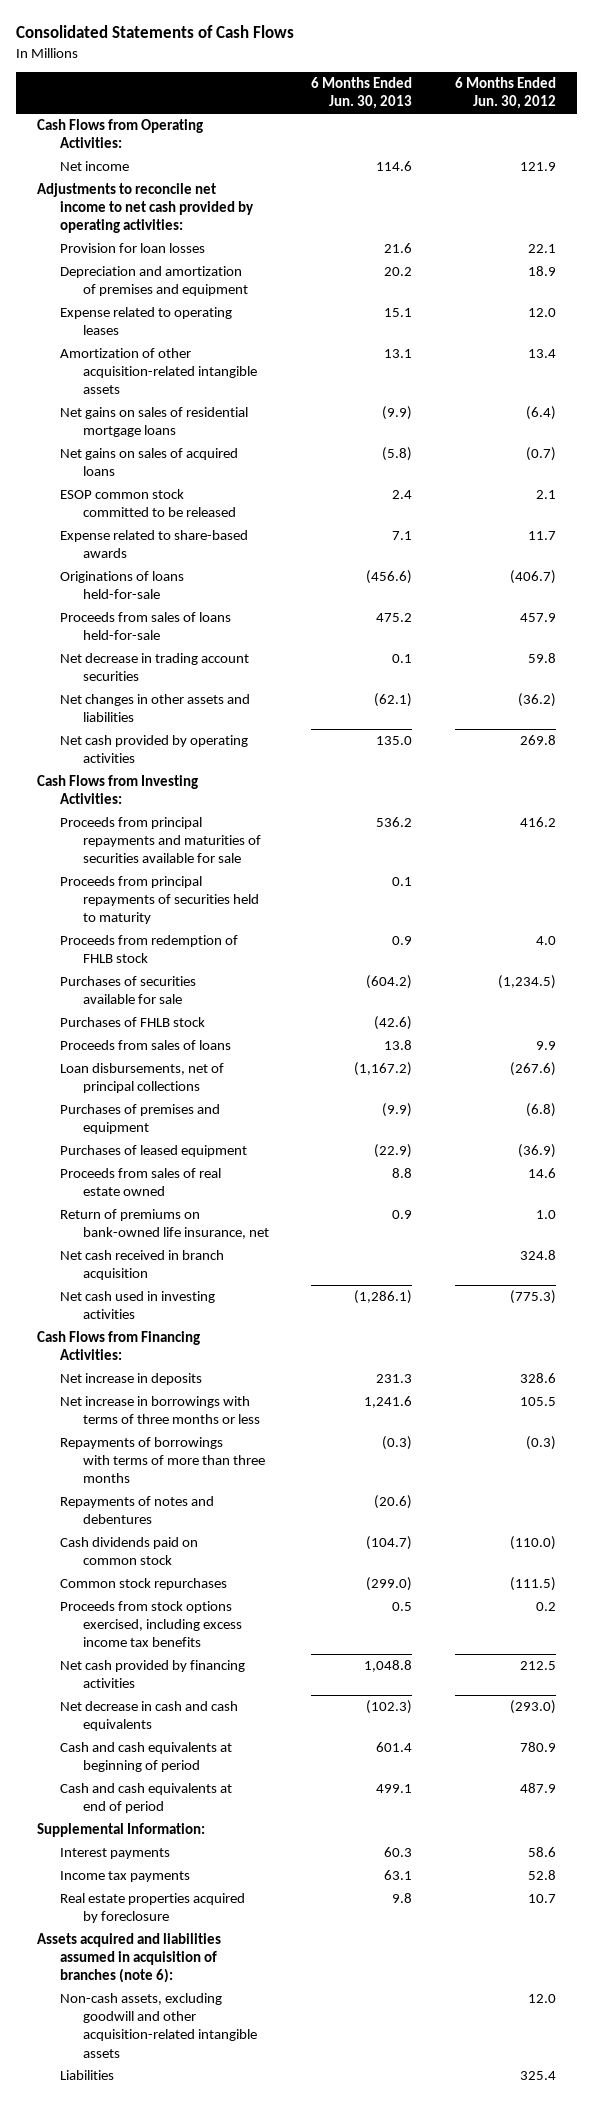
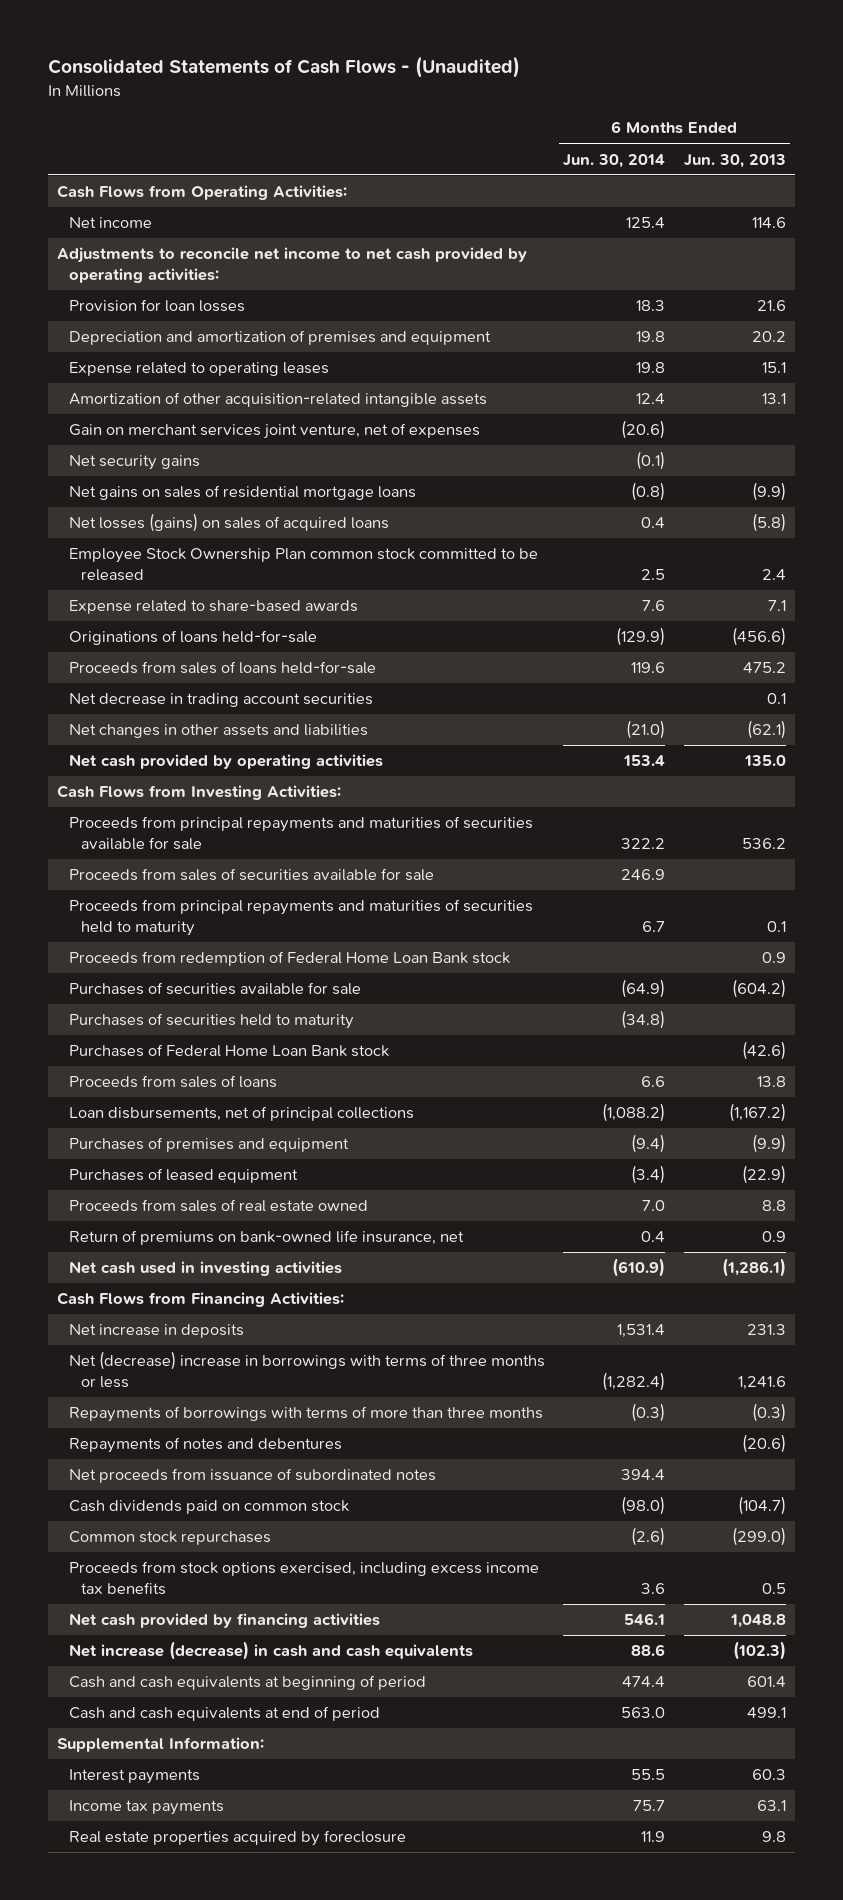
- Consolidated Statements of Cash Flows
+ Consolidated Statements of Cash Flows - (Unaudited)
- | 6 Months Ended Jun. 30, 2013 | 6 Months Ended Jun. 30, 2012
+ | 6 Months Ended Jun. 30, 2014 | 6 Months Ended Jun. 30, 2013
+ Gain on merchant services joint venture, net of expenses | (20.6) |
+ Net security gains | (0.1) |
- Net gains on sales of acquired loans | (5.8) | (0.7)
- ESOP common stock committed to be released | 2.4 | 2.1
+ Net losses (gains) on sales of acquired loans | 0.4 | (5.8)
+ Employee Stock Ownership Plan common stock committed to be released | 2.5 | 2.4
- Proceeds from principal repayments of securities held to maturity | 0.1 |
- Proceeds from redemption of FHLB stock | 0.9 | 4.0
+ Proceeds from sales of securities available for sale | 246.9 |
+ Proceeds from principal repayments and maturities of securities held to maturity | 6.7 | 0.1
+ Proceeds from redemption of Federal Home Loan Bank stock | | 0.9
- Purchases of FHLB stock | (42.6) |
+ Purchases of securities held to maturity | (34.8) |
+ Purchases of Federal Home Loan Bank stock | | (42.6)
- Net cash received in branch acquisition | | 324.8
- Net increase in borrowings with terms of three months or less | 1,241.6 | 105.5
+ Net (decrease) increase in borrowings with terms of three months or less | (1,282.4) | 1,241.6
+ Net proceeds from issuance of subordinated notes | 394.4 |
- Net decrease in cash and cash equivalents | (102.3) | (293.0)
+ Net increase (decrease) in cash and cash equivalents | 88.6 | (102.3)
- Assets acquired and liabilities assumed in acquisition of branches (note 6):
- Non-cash assets, excluding goodwill and other acquisition-related intangible assets | | 12.0
- Liabilities | | 325.4

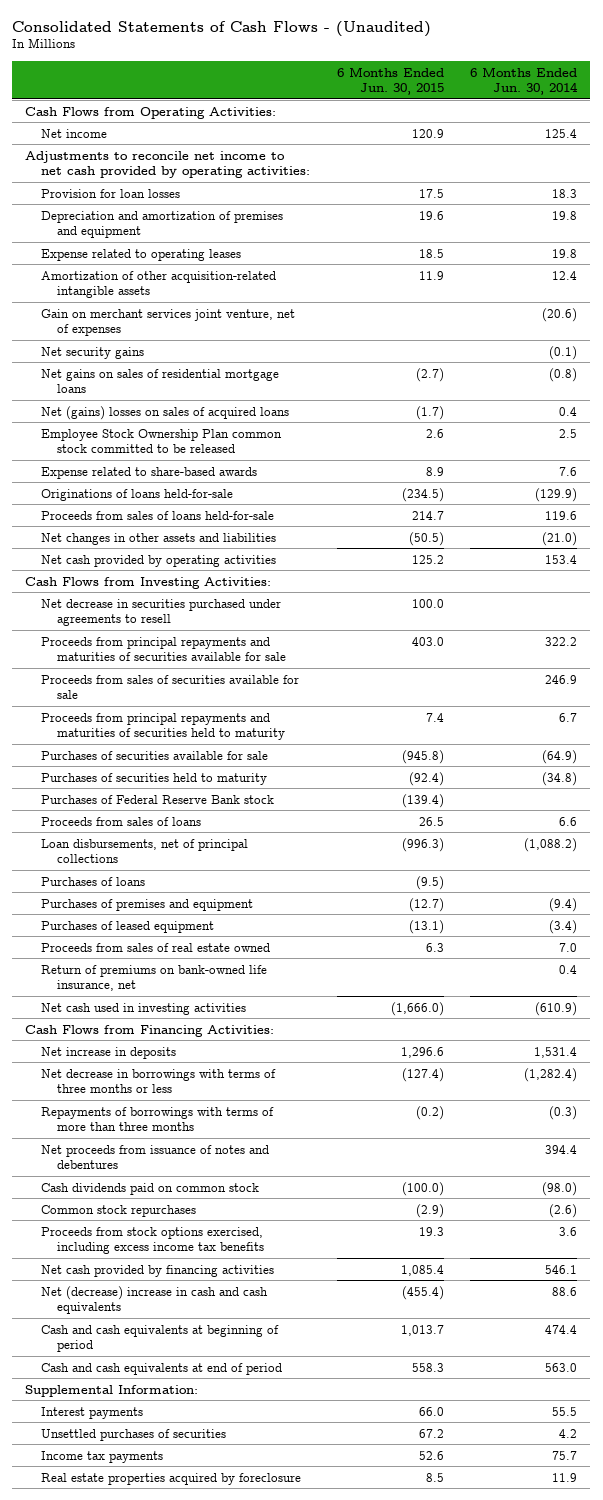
- | 6 Months Ended Jun. 30, 2014 | 6 Months Ended Jun. 30, 2013
+ | 6 Months Ended Jun. 30, 2015 | 6 Months Ended Jun. 30, 2014
- Net losses (gains) on sales of acquired loans | 0.4 | (5.8)
+ Net (gains) losses on sales of acquired loans | (1.7) | 0.4
- Net decrease in trading account securities | | 0.1
+ Net decrease in securities purchased under agreements to resell | 100.0 |
- Proceeds from redemption of Federal Home Loan Bank stock | | 0.9
- Purchases of Federal Home Loan Bank stock | | (42.6)
+ Purchases of Federal Reserve Bank stock | (139.4) |
+ Purchases of loans | (9.5) |
- Net (decrease) increase in borrowings with terms of three months or less | (1,282.4) | 1,241.6
+ Net decrease in borrowings with terms of three months or less | (127.4) | (1,282.4)
- Repayments of notes and debentures | | (20.6)
- Net proceeds from issuance of subordinated notes | 394.4 |
+ Net proceeds from issuance of notes and debentures | | 394.4
- Net increase (decrease) in cash and cash equivalents | 88.6 | (102.3)
+ Net (decrease) increase in cash and cash equivalents | (455.4) | 88.6
+ Unsettled purchases of securities | 67.2 | 4.2

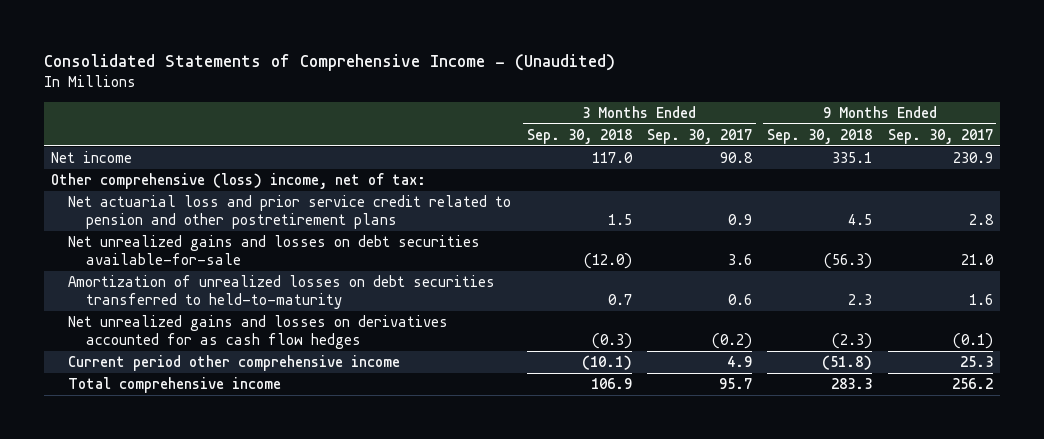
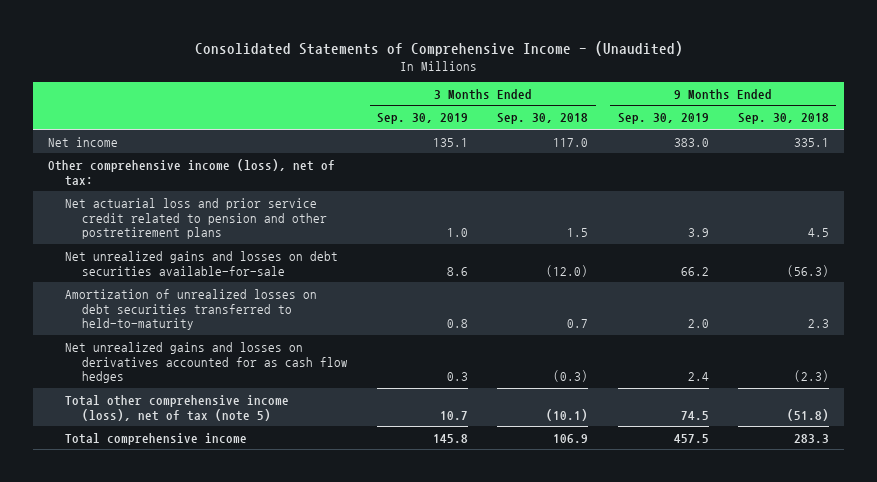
- | 3 Months Ended Sep. 30, 2018 | 3 Months Ended Sep. 30, 2017 | 9 Months Ended Sep. 30, 2018 | 9 Months Ended Sep. 30, 2017
+ | 3 Months Ended Sep. 30, 2019 | 3 Months Ended Sep. 30, 2018 | 9 Months Ended Sep. 30, 2019 | 9 Months Ended Sep. 30, 2018
- Other comprehensive (loss) income, net of tax:
+ Other comprehensive income (loss), net of tax:
- Current period other comprehensive income | (10.1) | 4.9 | (51.8) | 25.3
+ Total other comprehensive income (loss), net of tax (note 5) | 10.7 | (10.1) | 74.5 | (51.8)

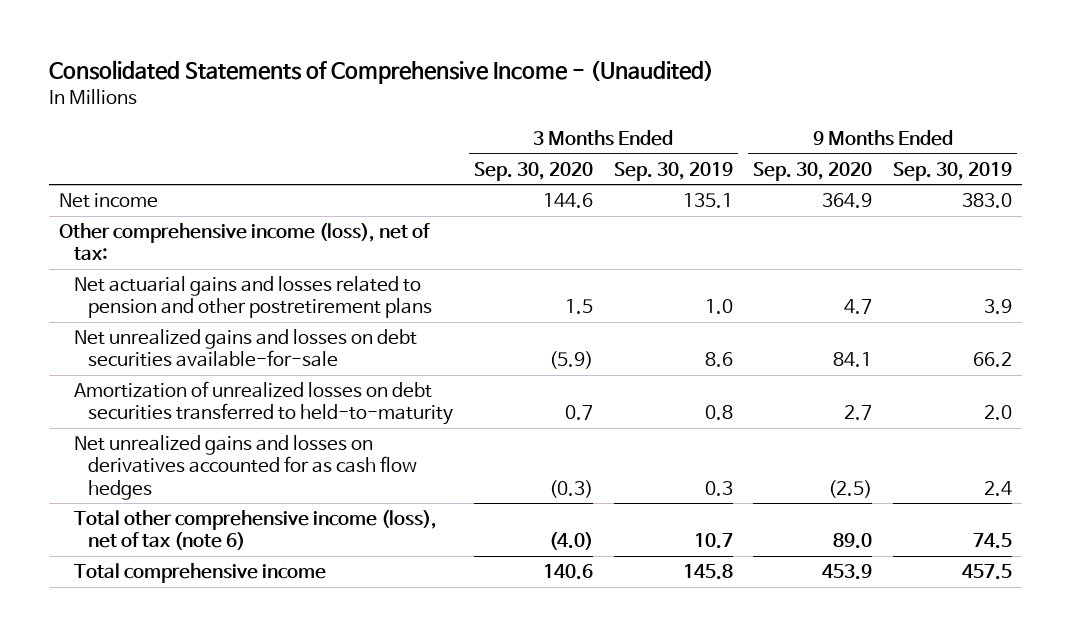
- | 3 Months Ended Sep. 30, 2019 | 3 Months Ended Sep. 30, 2018 | 9 Months Ended Sep. 30, 2019 | 9 Months Ended Sep. 30, 2018
+ | 3 Months Ended Sep. 30, 2020 | 3 Months Ended Sep. 30, 2019 | 9 Months Ended Sep. 30, 2020 | 9 Months Ended Sep. 30, 2019
- Net actuarial loss and prior service credit related to pension and other postretirement plans | 1.0 | 1.5 | 3.9 | 4.5
+ Net actuarial gains and losses related to pension and other postretirement plans | 1.5 | 1.0 | 4.7 | 3.9
- Total other comprehensive income (loss), net of tax (note 5) | 10.7 | (10.1) | 74.5 | (51.8)
+ Total other comprehensive income (loss), net of tax (note 6) | (4.0) | 10.7 | 89.0 | 74.5

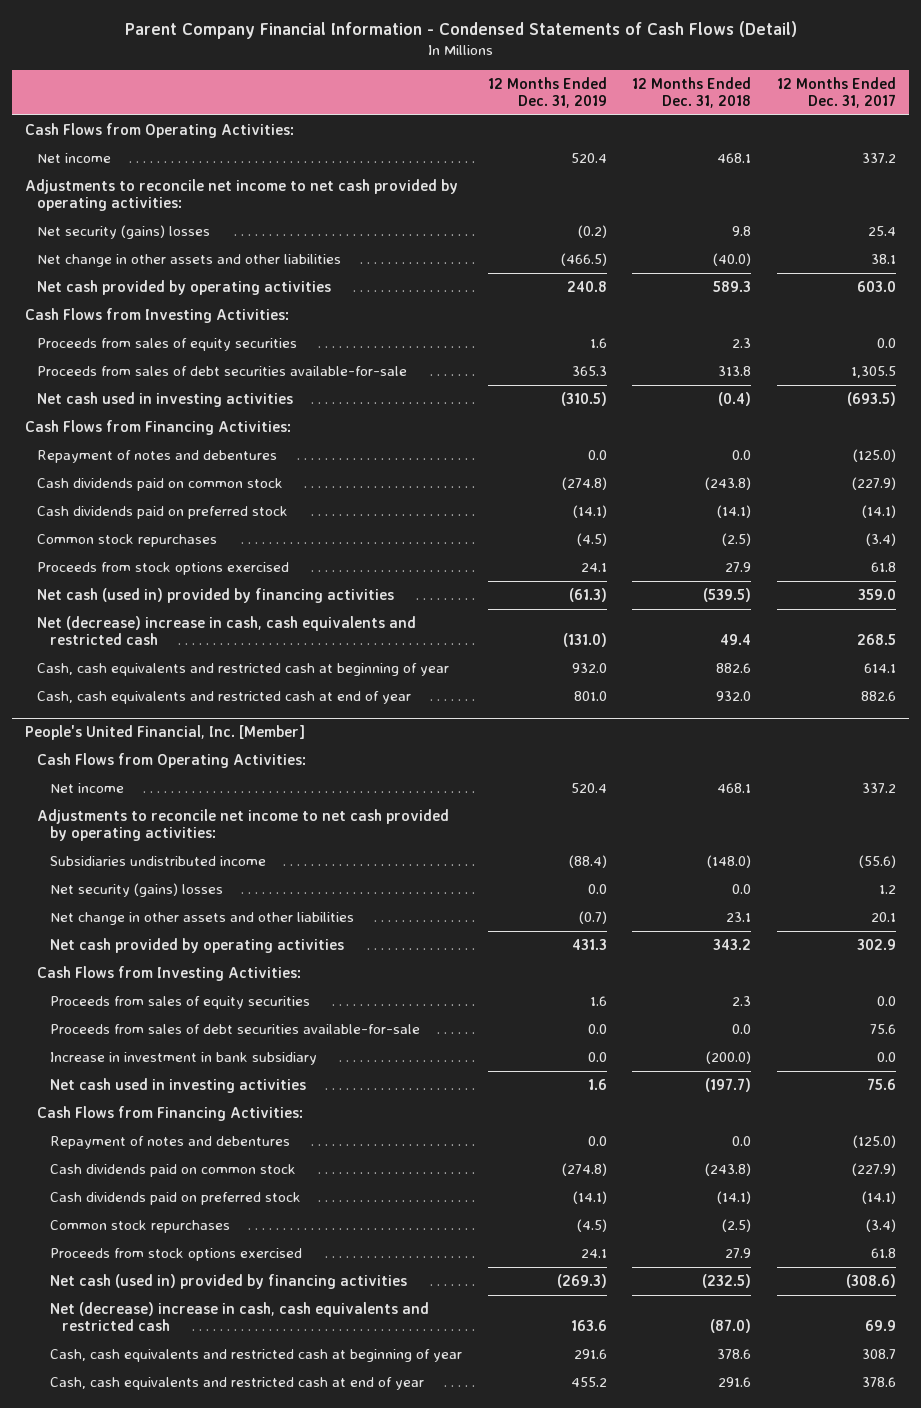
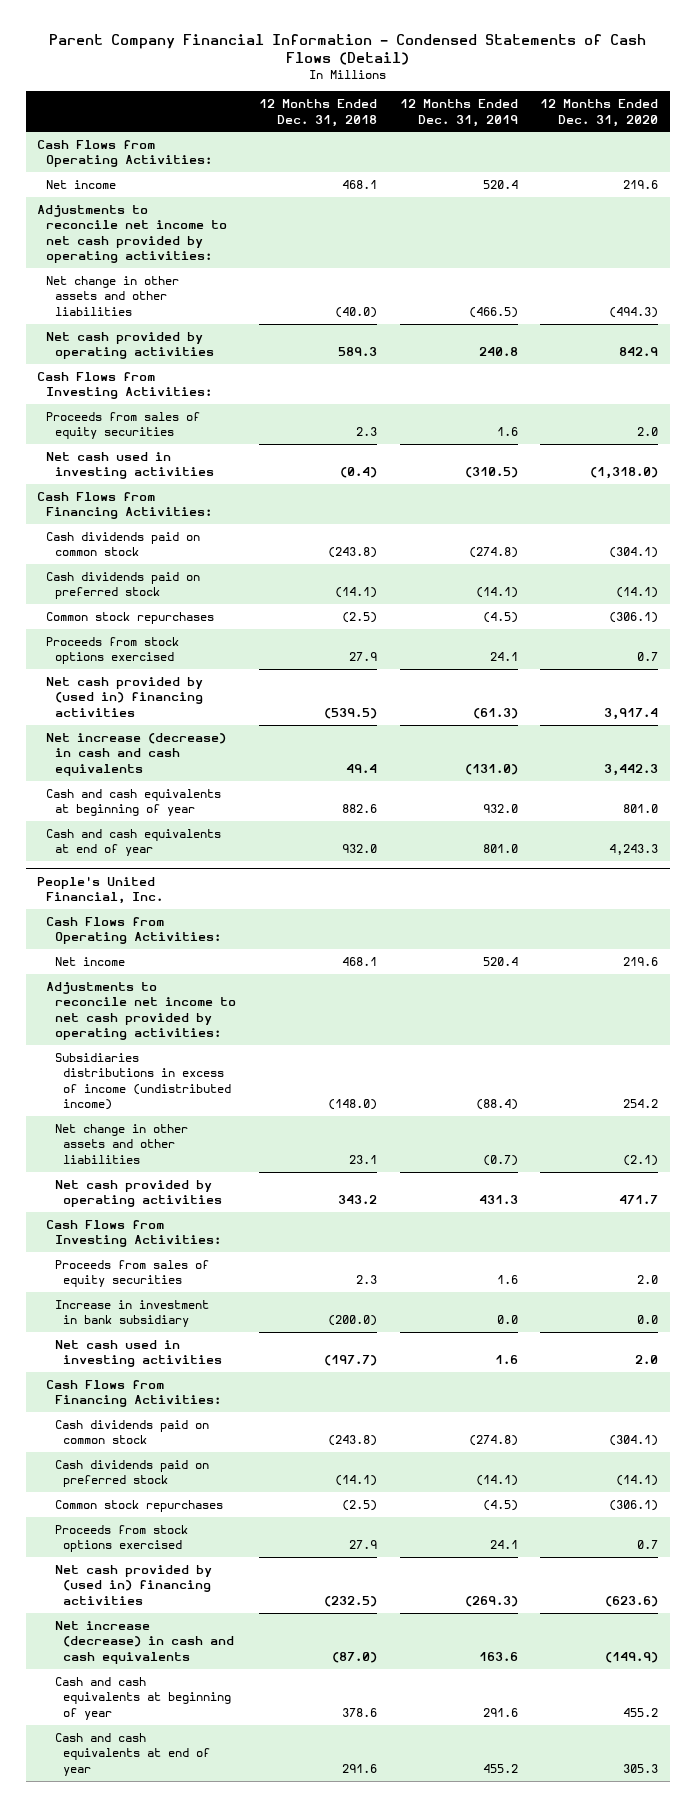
- | 12 Months Ended Dec. 31, 2019 | 12 Months Ended Dec. 31, 2018 | 12 Months Ended Dec. 31, 2017
+ | 12 Months Ended Dec. 31, 2018 | 12 Months Ended Dec. 31, 2019 | 12 Months Ended Dec. 31, 2020
- Net security (gains) losses | (0.2) | 9.8 | 25.4
- Proceeds from sales of debt securities available-for-sale | 365.3 | 313.8 | 1,305.5
- Repayment of notes and debentures | 0.0 | 0.0 | (125.0)
- Net cash (used in) provided by financing activities | (61.3) | (539.5) | 359.0
- Net (decrease) increase in cash, cash equivalents and restricted cash | (131.0) | 49.4 | 268.5
- Cash, cash equivalents and restricted cash at beginning of year | 932.0 | 882.6 | 614.1
- Cash, cash equivalents and restricted cash at end of year | 801.0 | 932.0 | 882.6
- People's United Financial, Inc. [Member]
+ Net cash provided by (used in) financing activities | (539.5) | (61.3) | 3,917.4
+ Net increase (decrease) in cash and cash equivalents | 49.4 | (131.0) | 3,442.3
+ Cash and cash equivalents at beginning of year | 882.6 | 932.0 | 801.0
+ Cash and cash equivalents at end of year | 932.0 | 801.0 | 4,243.3
+ People's United Financial, Inc.
- Subsidiaries undistributed income | (88.4) | (148.0) | (55.6)
- Net security (gains) losses | 0.0 | 0.0 | 1.2
+ Subsidiaries distributions in excess of income (undistributed income) | (148.0) | (88.4) | 254.2
- Proceeds from sales of debt securities available-for-sale | 0.0 | 0.0 | 75.6
- Repayment of notes and debentures | 0.0 | 0.0 | (125.0)
- Net cash (used in) provided by financing activities | (269.3) | (232.5) | (308.6)
- Net (decrease) increase in cash, cash equivalents and restricted cash | 163.6 | (87.0) | 69.9
- Cash, cash equivalents and restricted cash at beginning of year | 291.6 | 378.6 | 308.7
- Cash, cash equivalents and restricted cash at end of year | 455.2 | 291.6 | 378.6
+ Net cash provided by (used in) financing activities | (232.5) | (269.3) | (623.6)
+ Net increase (decrease) in cash and cash equivalents | (87.0) | 163.6 | (149.9)
+ Cash and cash equivalents at beginning of year | 378.6 | 291.6 | 455.2
+ Cash and cash equivalents at end of year | 291.6 | 455.2 | 305.3

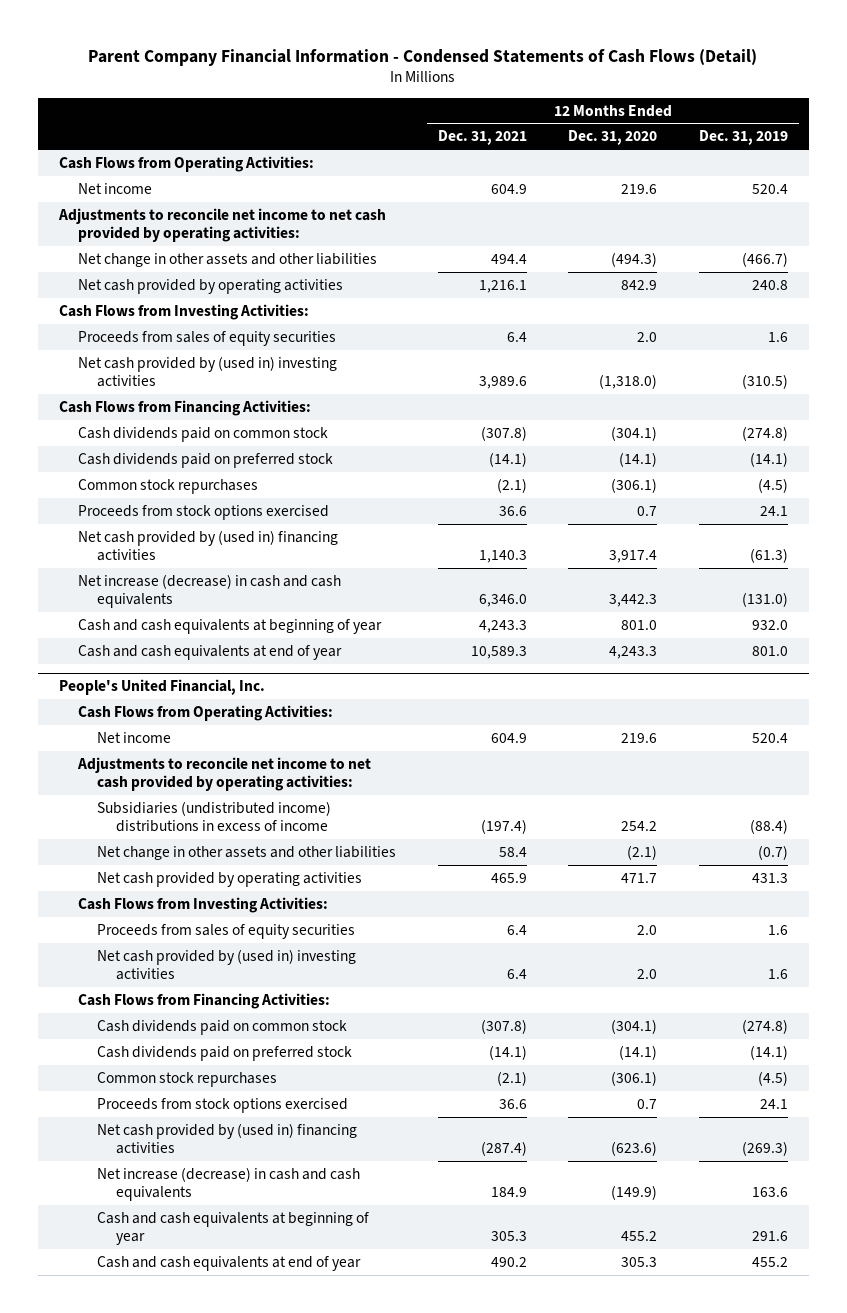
- | 12 Months Ended Dec. 31, 2018 | 12 Months Ended Dec. 31, 2019 | 12 Months Ended Dec. 31, 2020
+ | 12 Months Ended Dec. 31, 2021 | 12 Months Ended Dec. 31, 2020 | 12 Months Ended Dec. 31, 2019
- Net change in other assets and other liabilities | (40.0) | (466.5) | (494.3)
+ Net change in other assets and other liabilities | 494.4 | (494.3) | (466.7)
- Net cash used in investing activities | (0.4) | (310.5) | (1,318.0)
+ Net cash provided by (used in) investing activities | 3,989.6 | (1,318.0) | (310.5)
@ People's United Financial, Inc.
- Subsidiaries distributions in excess of income (undistributed income) | (148.0) | (88.4) | 254.2
+ Subsidiaries (undistributed income) distributions in excess of income | (197.4) | 254.2 | (88.4)
- Increase in investment in bank subsidiary | (200.0) | 0.0 | 0.0
- Net cash used in investing activities | (197.7) | 1.6 | 2.0
+ Net cash provided by (used in) investing activities | 6.4 | 2.0 | 1.6

